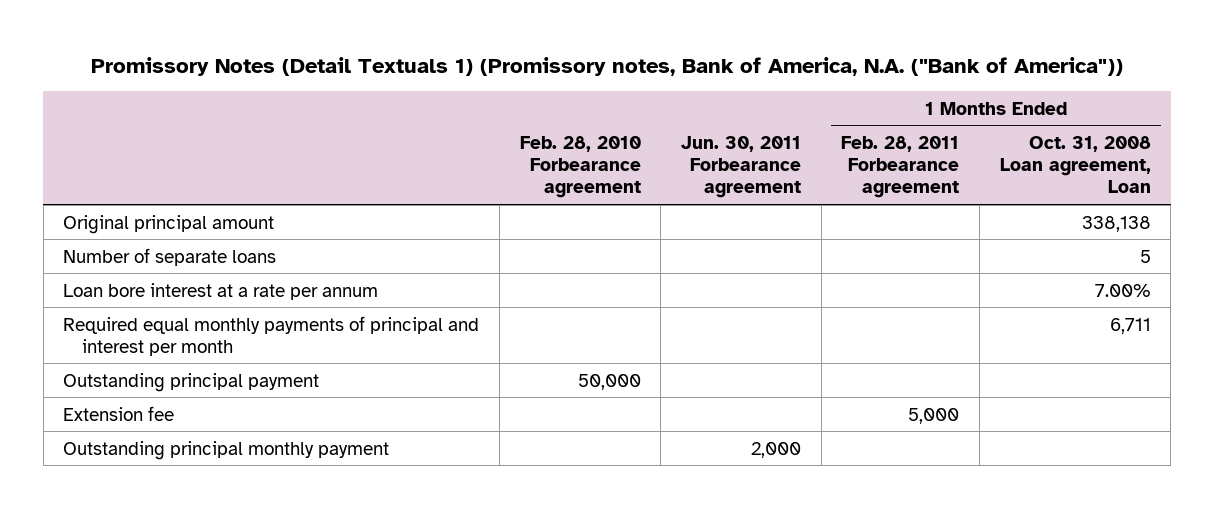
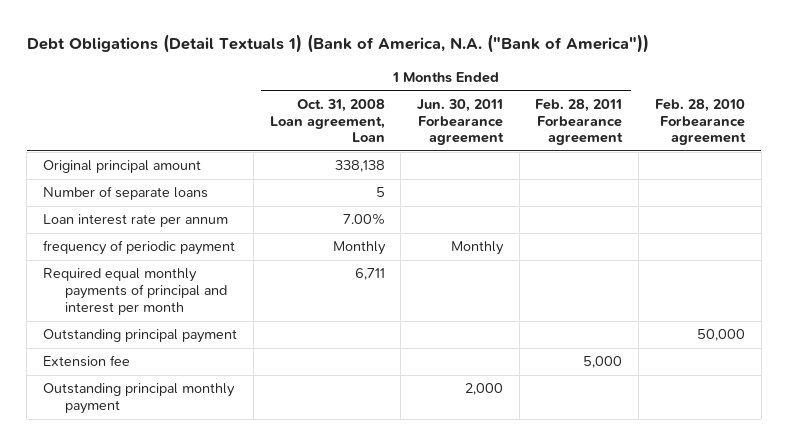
- Promissory Notes (Detail Textuals 1) (Promissory notes, Bank of America, N.A. ("Bank of America"))
+ Debt Obligations (Detail Textuals 1) (Bank of America, N.A. ("Bank of America"))
- | Feb. 28, 2010 Forbearance agreement | Jun. 30, 2011 Forbearance agreement | 1 Months Ended Feb. 28, 2011 Forbearance agreement | 1 Months Ended Oct. 31, 2008 Loan agreement, Loan
+ | 1 Months Ended Oct. 31, 2008 Loan agreement, Loan | 1 Months Ended Jun. 30, 2011 Forbearance agreement | 1 Months Ended Feb. 28, 2011 Forbearance agreement | Feb. 28, 2010 Forbearance agreement
- Loan bore interest at a rate per annum | | | | 7.00%
+ Loan interest rate per annum | 7.00% | | |
+ frequency of periodic payment | Monthly | Monthly | |

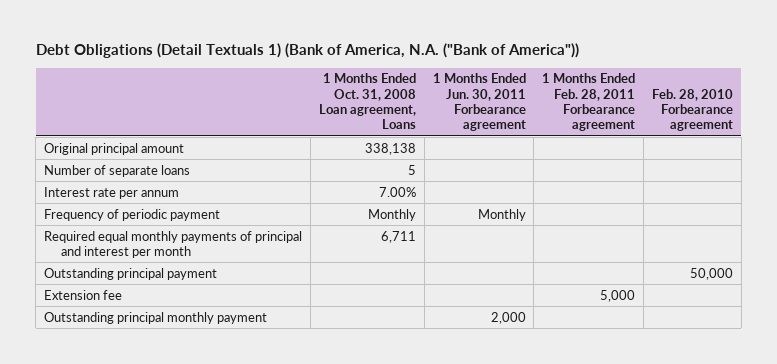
- | 1 Months Ended Oct. 31, 2008 Loan agreement, Loan | 1 Months Ended Jun. 30, 2011 Forbearance agreement | 1 Months Ended Feb. 28, 2011 Forbearance agreement | Feb. 28, 2010 Forbearance agreement
+ | 1 Months Ended Oct. 31, 2008 Loan agreement, Loans | 1 Months Ended Jun. 30, 2011 Forbearance agreement | 1 Months Ended Feb. 28, 2011 Forbearance agreement | Feb. 28, 2010 Forbearance agreement
- Loan interest rate per annum | 7.00% | | |
- frequency of periodic payment | Monthly | Monthly | |
+ Interest rate per annum | 7.00% | | |
+ Frequency of periodic payment | Monthly | Monthly | |

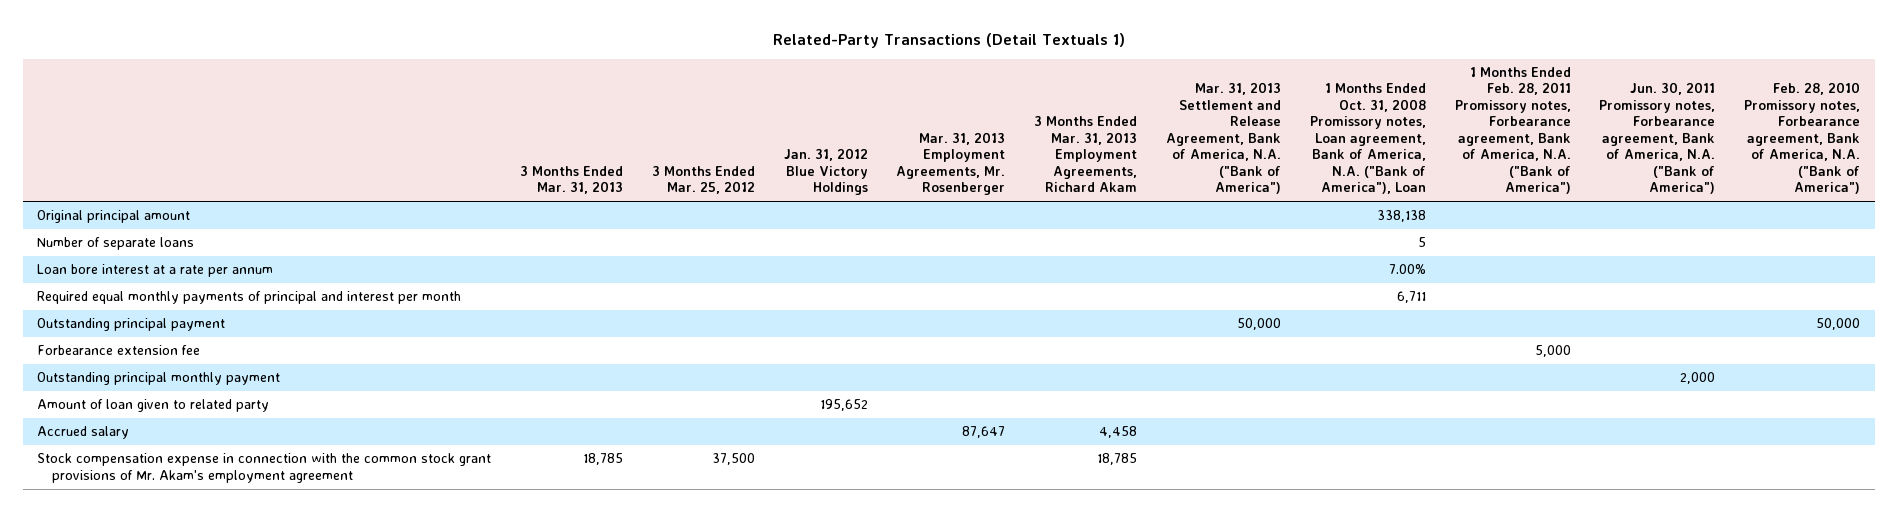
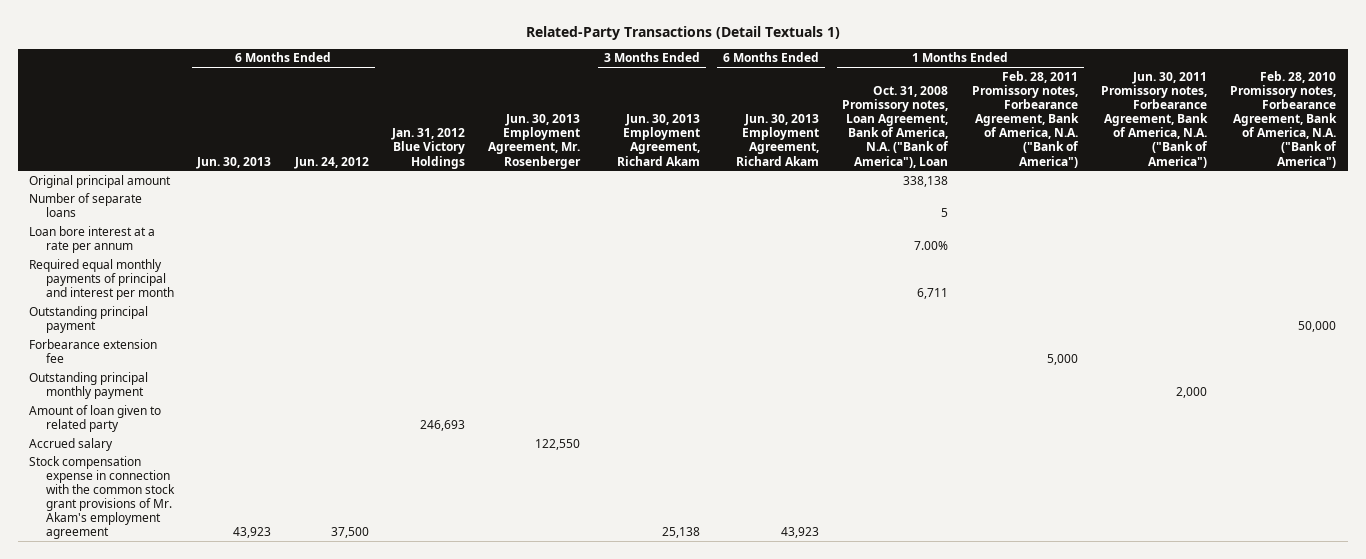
- | 3 Months Ended Mar. 31, 2013 | 3 Months Ended Mar. 25, 2012 | Jan. 31, 2012 Blue Victory Holdings | Mar. 31, 2013 Employment Agreements, Mr. Rosenberger | 3 Months Ended Mar. 31, 2013 Employment Agreements, Richard Akam | Mar. 31, 2013 Settlement and Release Agreement, Bank of America, N.A. ("Bank of America") | 1 Months Ended Oct. 31, 2008 Promissory notes, Loan agreement, Bank of America, N.A. ("Bank of America"), Loan | 1 Months Ended Feb. 28, 2011 Promissory notes, Forbearance agreement, Bank of America, N.A. ("Bank of America") | Jun. 30, 2011 Promissory notes, Forbearance agreement, Bank of America, N.A. ("Bank of America") | Feb. 28, 2010 Promissory notes, Forbearance agreement, Bank of America, N.A. ("Bank of America")
+ | 6 Months Ended Jun. 30, 2013 | 6 Months Ended Jun. 24, 2012 | Jan. 31, 2012 Blue Victory Holdings | Jun. 30, 2013 Employment Agreement, Mr. Rosenberger | 3 Months Ended Jun. 30, 2013 Employment Agreement, Richard Akam | 6 Months Ended Jun. 30, 2013 Employment Agreement, Richard Akam | 1 Months Ended Oct. 31, 2008 Promissory notes, Loan Agreement, Bank of America, N.A. ("Bank of America"), Loan | 1 Months Ended Feb. 28, 2011 Promissory notes, Forbearance Agreement, Bank of America, N.A. ("Bank of America") | Jun. 30, 2011 Promissory notes, Forbearance Agreement, Bank of America, N.A. ("Bank of America") | Feb. 28, 2010 Promissory notes, Forbearance Agreement, Bank of America, N.A. ("Bank of America")
- Amount of loan given to related party | | | 195,652 | | | | | | |
+ Amount of loan given to related party | | | 246,693 | | | | | | |

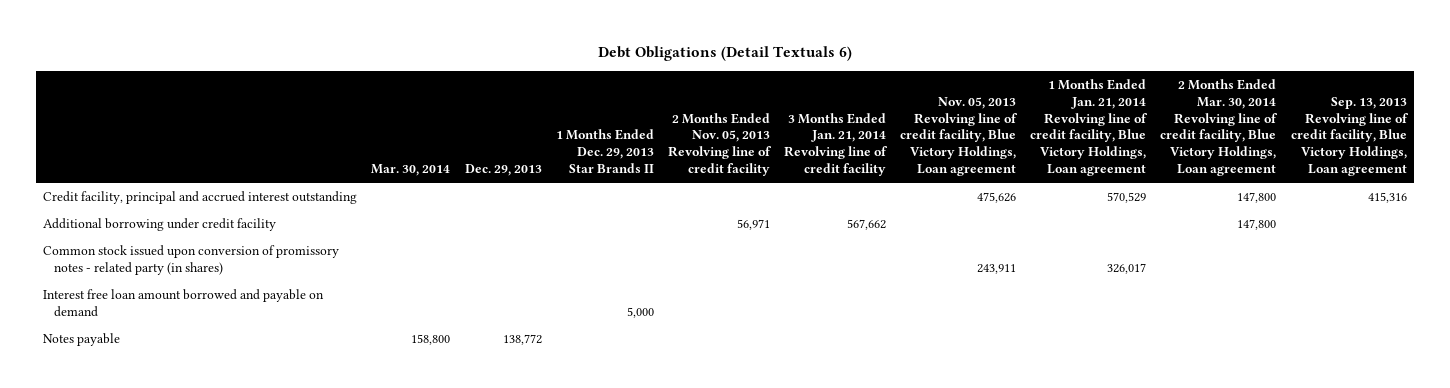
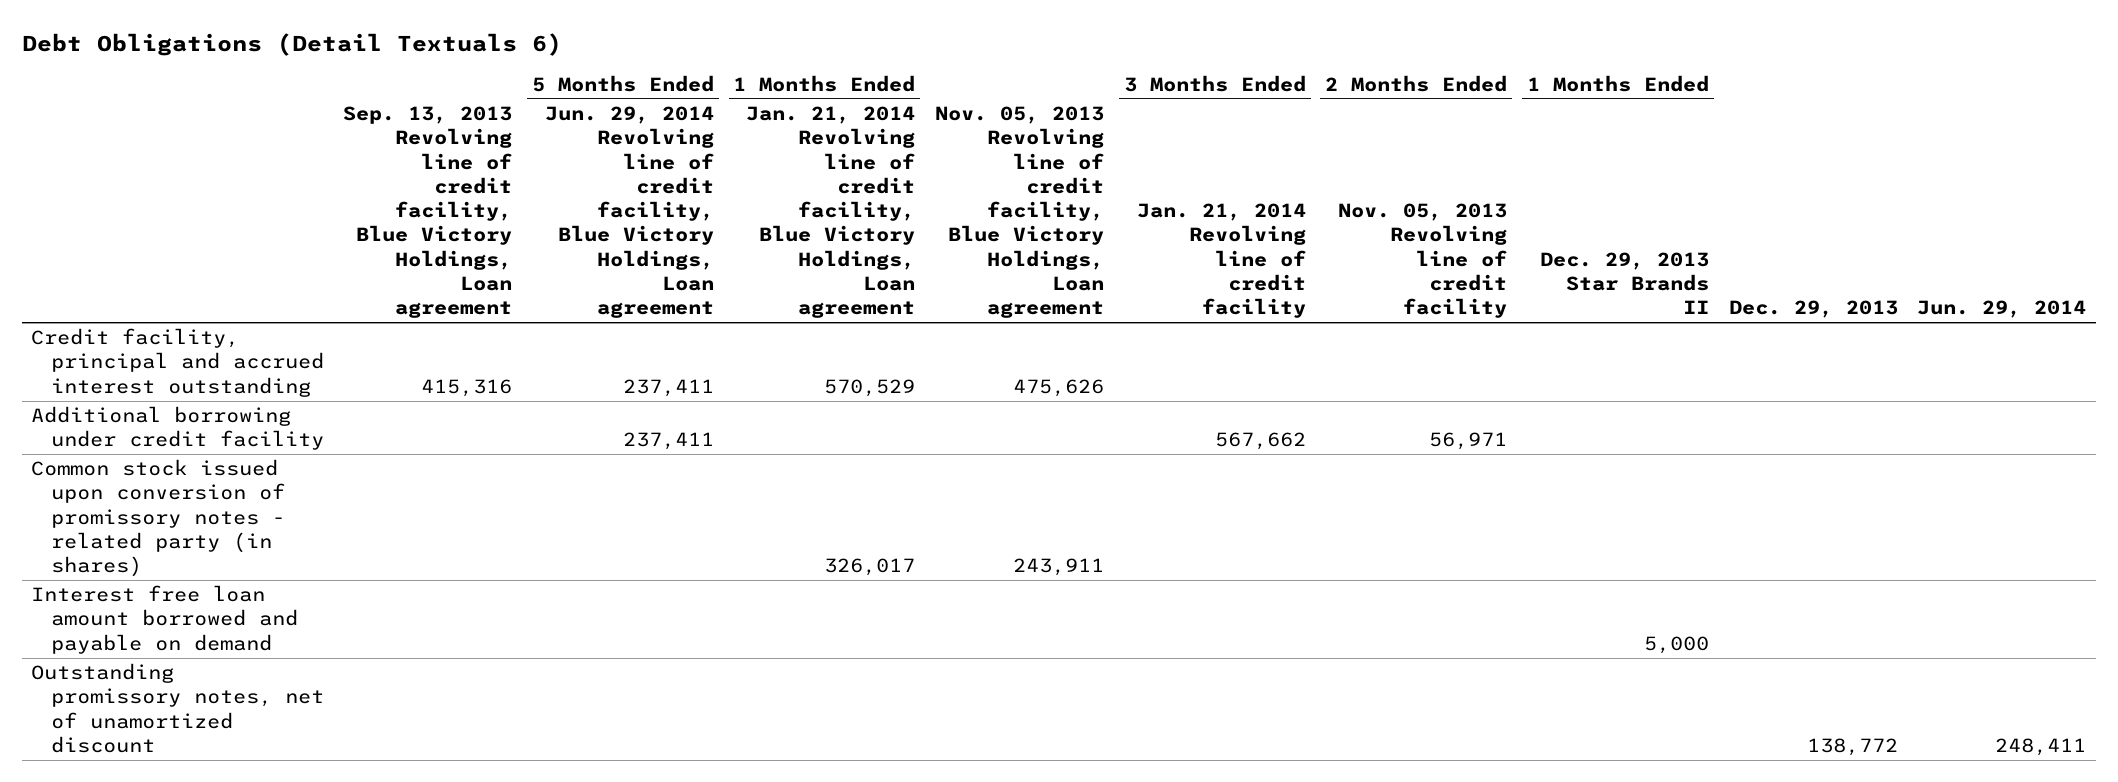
- | Mar. 30, 2014 | Dec. 29, 2013 | 1 Months Ended Dec. 29, 2013 Star Brands II | 2 Months Ended Nov. 05, 2013 Revolving line of credit facility | 3 Months Ended Jan. 21, 2014 Revolving line of credit facility | Nov. 05, 2013 Revolving line of credit facility, Blue Victory Holdings, Loan agreement | 1 Months Ended Jan. 21, 2014 Revolving line of credit facility, Blue Victory Holdings, Loan agreement | 2 Months Ended Mar. 30, 2014 Revolving line of credit facility, Blue Victory Holdings, Loan agreement | Sep. 13, 2013 Revolving line of credit facility, Blue Victory Holdings, Loan agreement
+ | Sep. 13, 2013 Revolving line of credit facility, Blue Victory Holdings, Loan agreement | 5 Months Ended Jun. 29, 2014 Revolving line of credit facility, Blue Victory Holdings, Loan agreement | 1 Months Ended Jan. 21, 2014 Revolving line of credit facility, Blue Victory Holdings, Loan agreement | Nov. 05, 2013 Revolving line of credit facility, Blue Victory Holdings, Loan agreement | 3 Months Ended Jan. 21, 2014 Revolving line of credit facility | 2 Months Ended Nov. 05, 2013 Revolving line of credit facility | 1 Months Ended Dec. 29, 2013 Star Brands II | Dec. 29, 2013 | Jun. 29, 2014
- Notes payable | 158,800 | 138,772 | | | | | | |
+ Outstanding promissory notes, net of unamortized discount | | | | | | | | 138,772 | 248,411

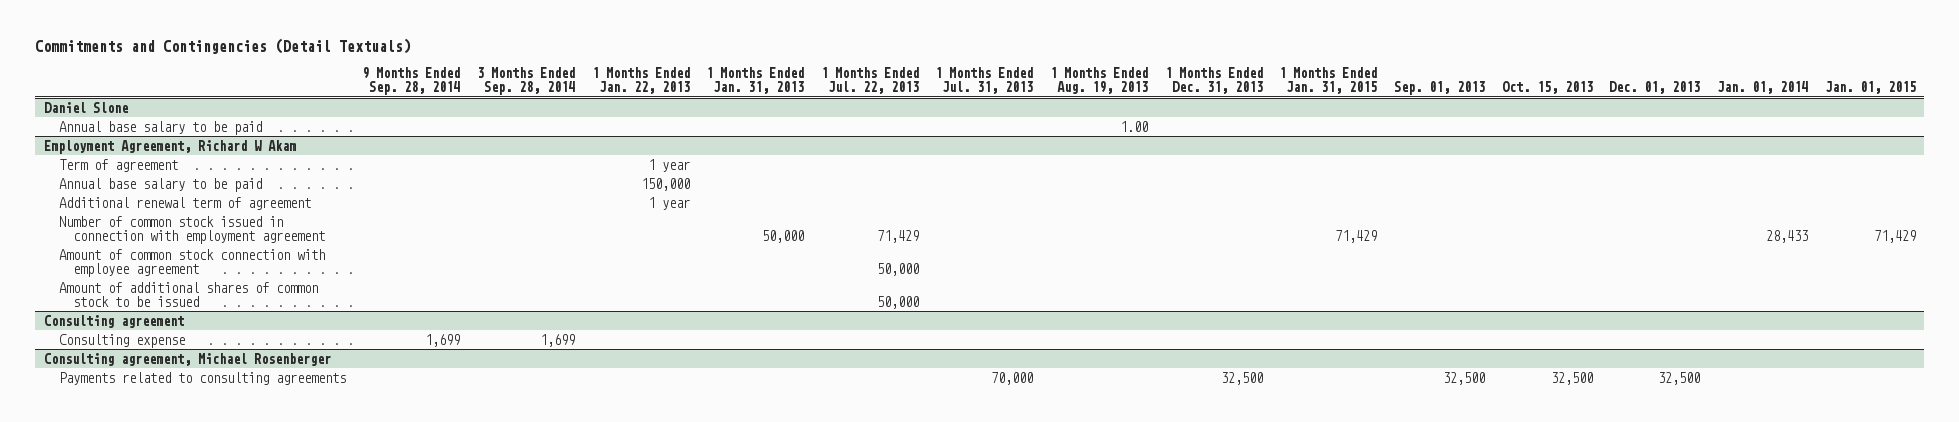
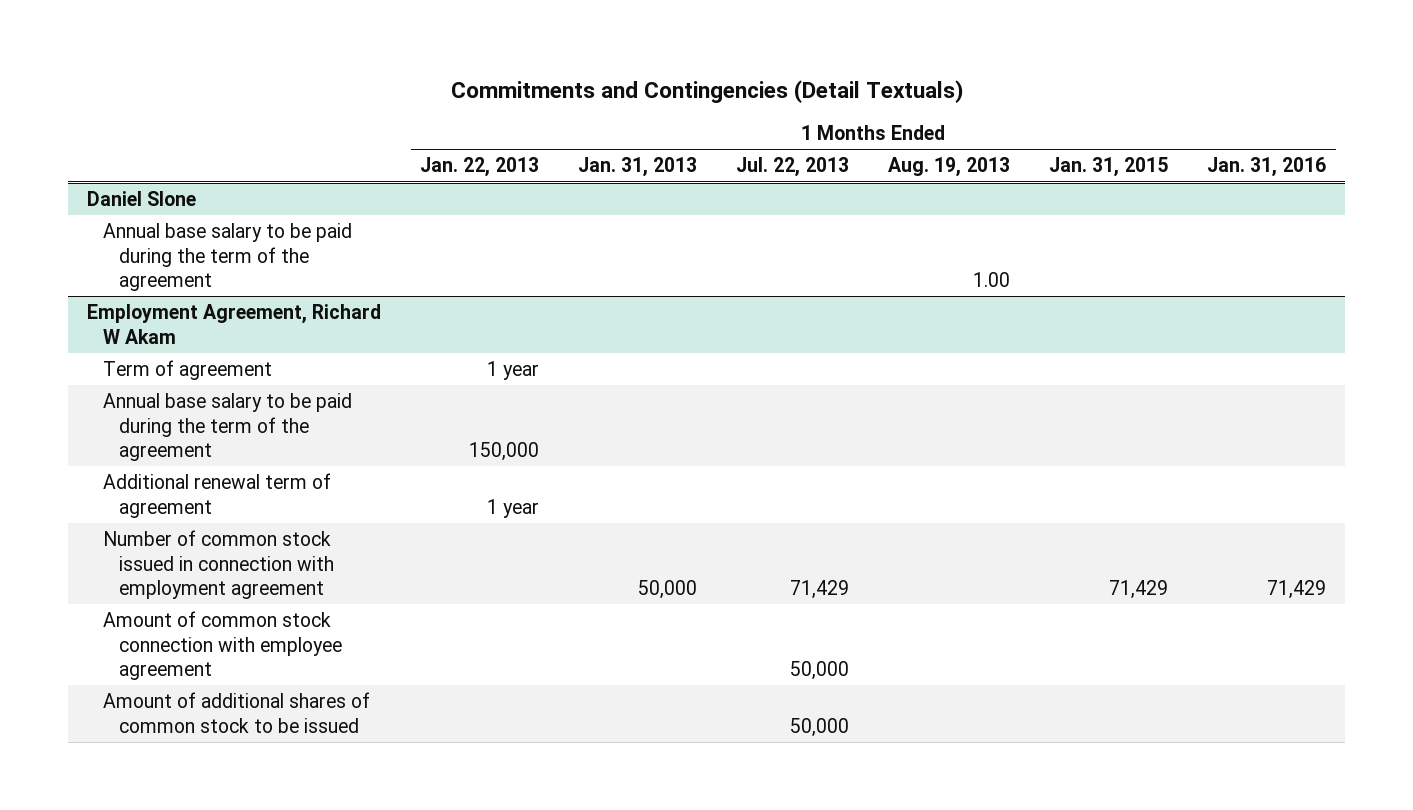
- | 9 Months Ended Sep. 28, 2014 | 3 Months Ended Sep. 28, 2014 | 1 Months Ended Jan. 22, 2013 | 1 Months Ended Jan. 31, 2013 | 1 Months Ended Jul. 22, 2013 | 1 Months Ended Jul. 31, 2013 | 1 Months Ended Aug. 19, 2013 | 1 Months Ended Dec. 31, 2013 | 1 Months Ended Jan. 31, 2015 | Sep. 01, 2013 | Oct. 15, 2013 | Dec. 01, 2013 | Jan. 01, 2014 | Jan. 01, 2015
+ | 1 Months Ended Jan. 22, 2013 | 1 Months Ended Jan. 31, 2013 | 1 Months Ended Jul. 22, 2013 | 1 Months Ended Aug. 19, 2013 | 1 Months Ended Jan. 31, 2015 | 1 Months Ended Jan. 31, 2016
@ Daniel Slone
- Annual base salary to be paid | | | | | | | 1.00 | | | | | | |
+ Annual base salary to be paid during the term of the agreement | | | | 1.00 | |
@ Employment Agreement, Richard W Akam
- Annual base salary to be paid | | | 150,000 | | | | | | | | | | |
+ Annual base salary to be paid during the term of the agreement | 150,000 | | | | |
- Consulting agreement
- Consulting expense | 1,699 | 1,699 | | | | | | | | | | | |
- Consulting agreement, Michael Rosenberger
- Payments related to consulting agreements | | | | | | 70,000 | | 32,500 | | 32,500 | 32,500 | 32,500 | |

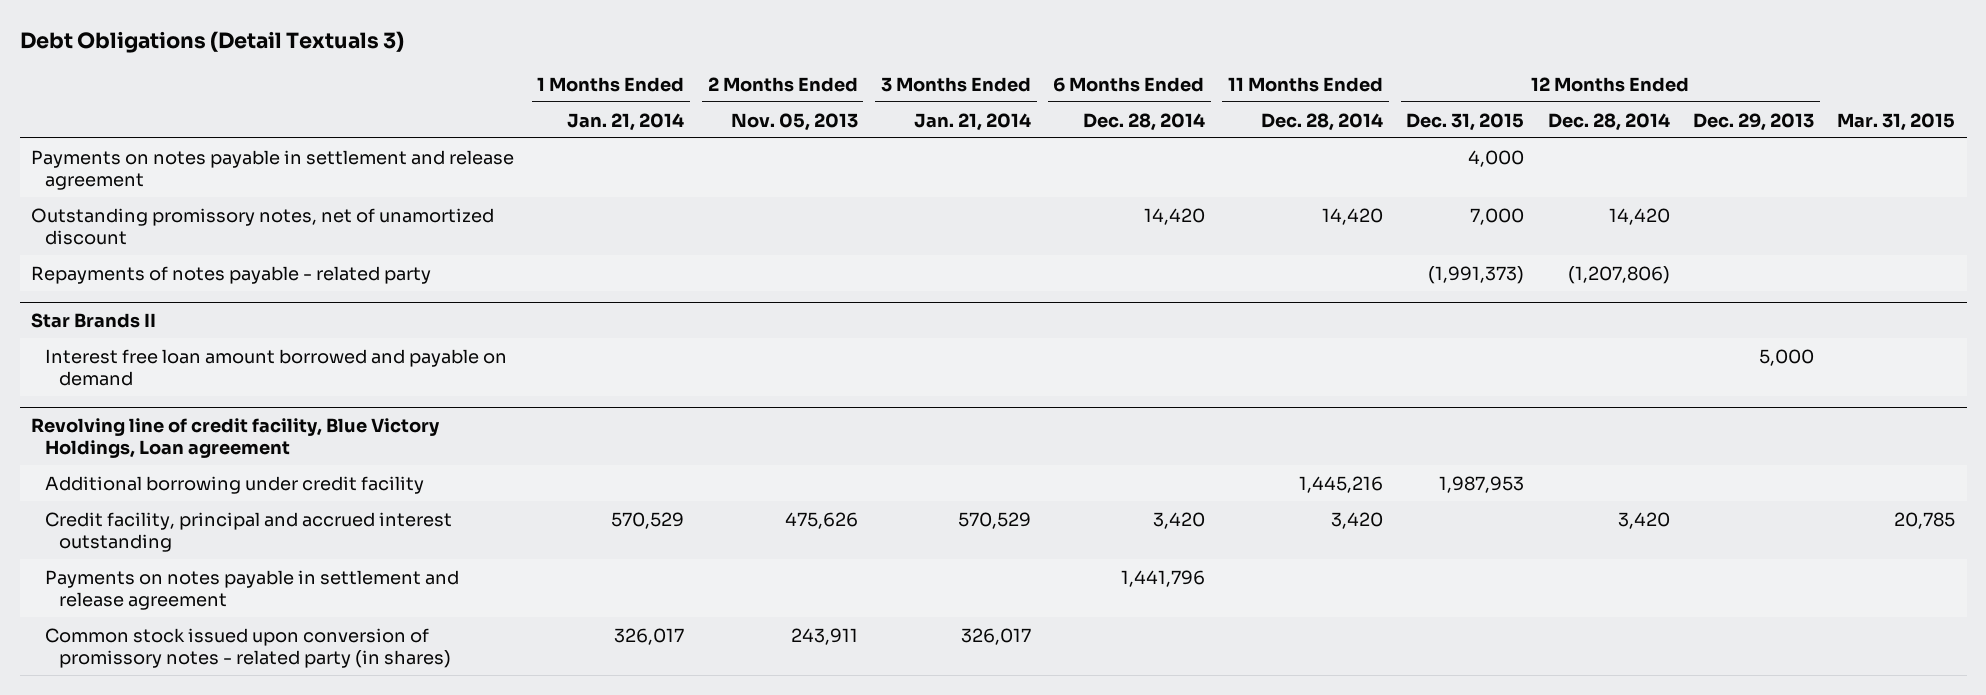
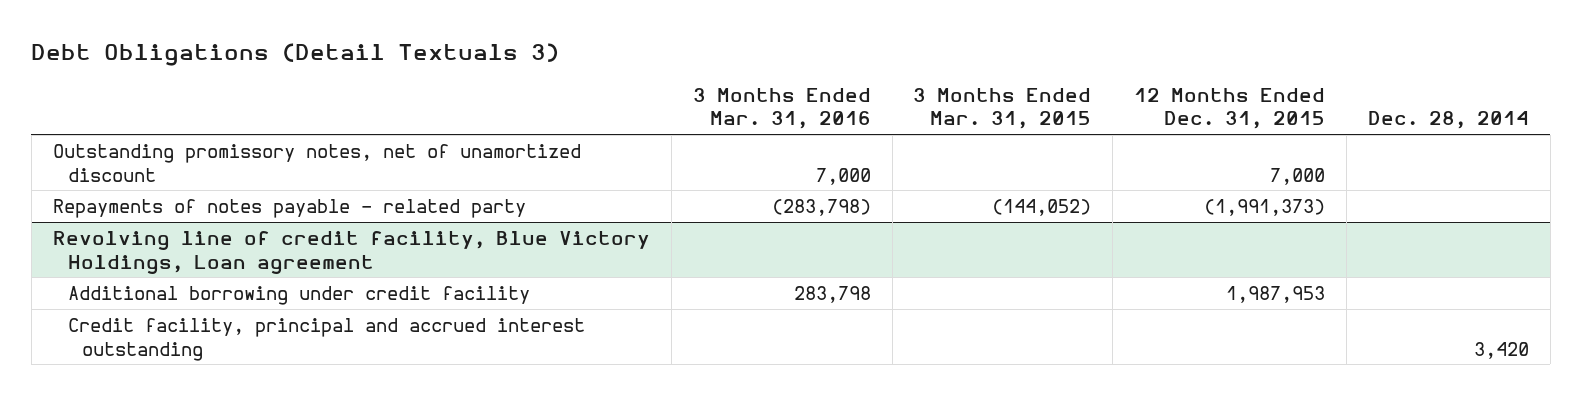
- | 1 Months Ended Jan. 21, 2014 | 2 Months Ended Nov. 05, 2013 | 3 Months Ended Jan. 21, 2014 | 6 Months Ended Dec. 28, 2014 | 11 Months Ended Dec. 28, 2014 | 12 Months Ended Dec. 31, 2015 | 12 Months Ended Dec. 28, 2014 | 12 Months Ended Dec. 29, 2013 | Mar. 31, 2015
+ | 3 Months Ended Mar. 31, 2016 | 3 Months Ended Mar. 31, 2015 | 12 Months Ended Dec. 31, 2015 | Dec. 28, 2014
- Payments on notes payable in settlement and release agreement | | | | | | 4,000 | | |
- Star Brands II
- Interest free loan amount borrowed and payable on demand | | | | | | | | 5,000 |
@ Revolving line of credit facility, Blue Victory Holdings, Loan agreement
- Payments on notes payable in settlement and release agreement | | | | 1,441,796 | | | | |
- Common stock issued upon conversion of promissory notes - related party (in shares) | 326,017 | 243,911 | 326,017 | | | | | |

